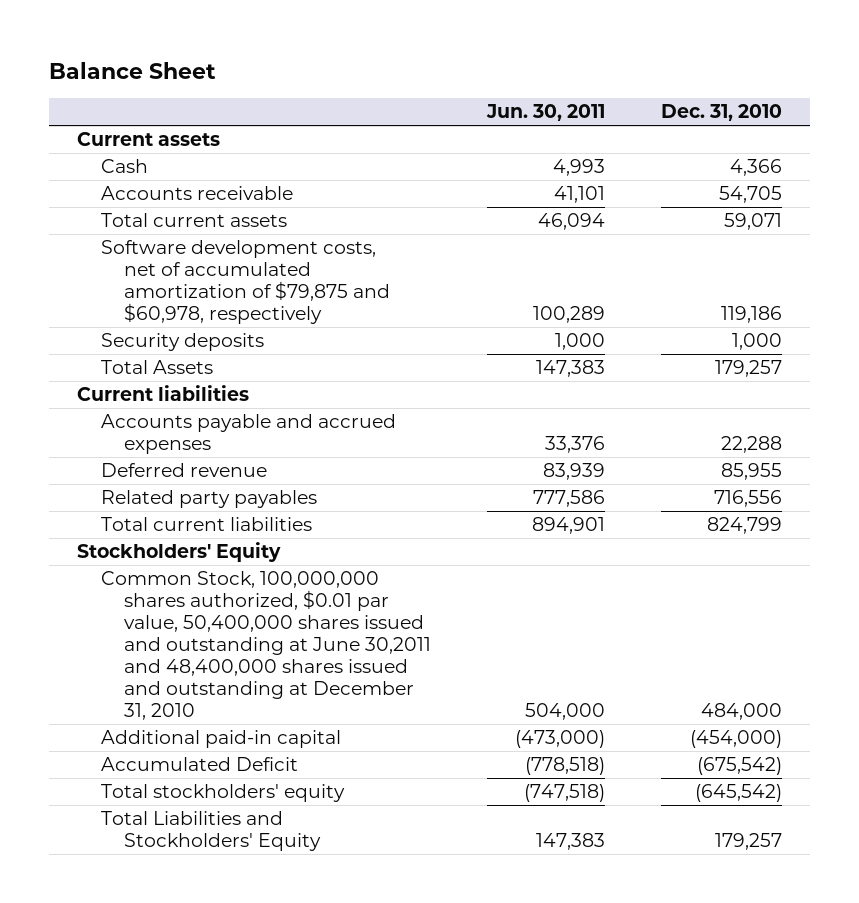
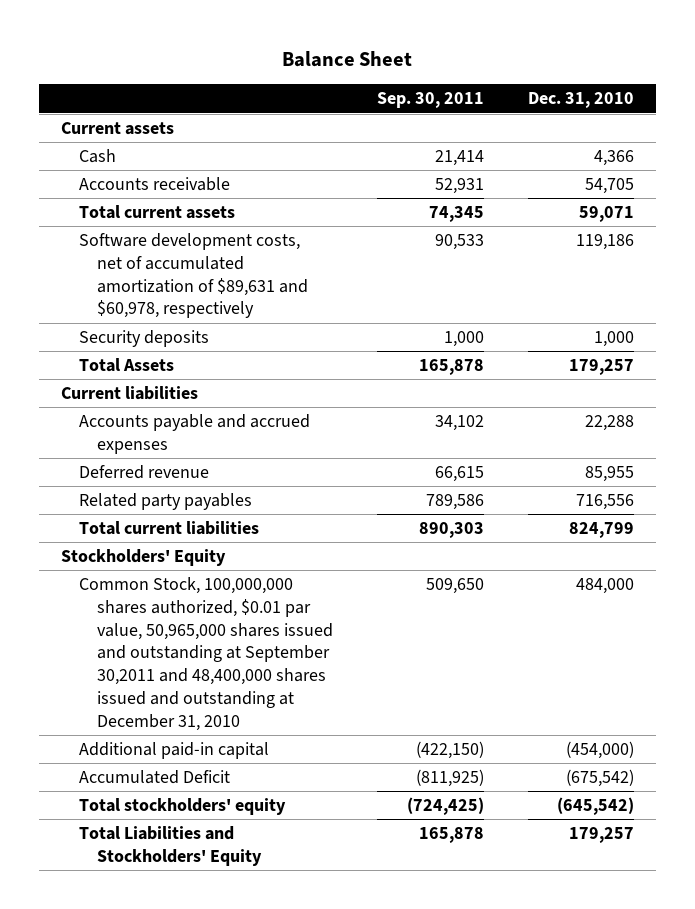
- | Jun. 30, 2011 | Dec. 31, 2010
+ | Sep. 30, 2011 | Dec. 31, 2010
- Software development costs, net of accumulated amortization of $79,875 and $60,978, respectively | 100,289 | 119,186
+ Software development costs, net of accumulated amortization of $89,631 and $60,978, respectively | 90,533 | 119,186
- Common Stock, 100,000,000 shares authorized, $0.01 par value, 50,400,000 shares issued and outstanding at June 30,2011 and 48,400,000 shares issued and outstanding at December 31, 2010 | 504,000 | 484,000
+ Common Stock, 100,000,000 shares authorized, $0.01 par value, 50,965,000 shares issued and outstanding at September 30,2011 and 48,400,000 shares issued and outstanding at December 31, 2010 | 509,650 | 484,000

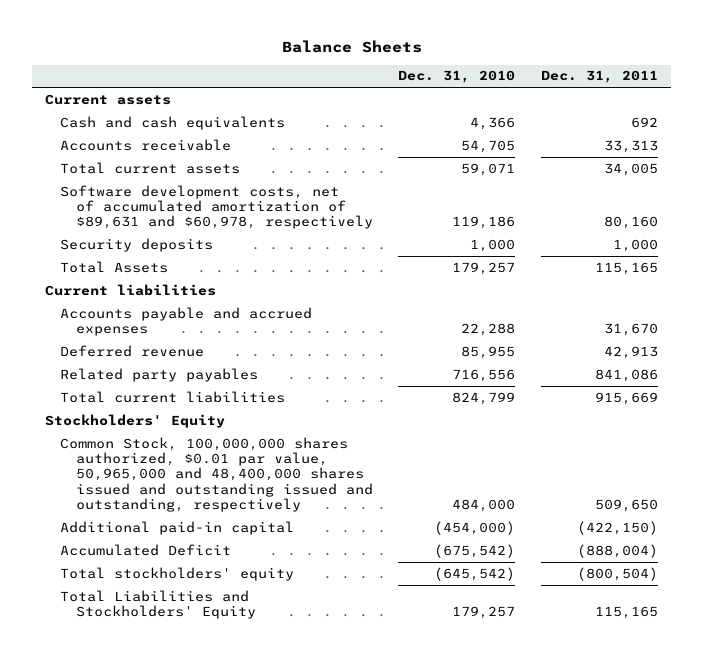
- Balance Sheet
+ Balance Sheets
- | Sep. 30, 2011 | Dec. 31, 2010
+ | Dec. 31, 2010 | Dec. 31, 2011
- Cash | 21,414 | 4,366
+ Cash and cash equivalents | 4,366 | 692
- Common Stock, 100,000,000 shares authorized, $0.01 par value, 50,965,000 shares issued and outstanding at September 30,2011 and 48,400,000 shares issued and outstanding at December 31, 2010 | 509,650 | 484,000
+ Common Stock, 100,000,000 shares authorized, $0.01 par value, 50,965,000 and 48,400,000 shares issued and outstanding issued and outstanding, respectively | 484,000 | 509,650

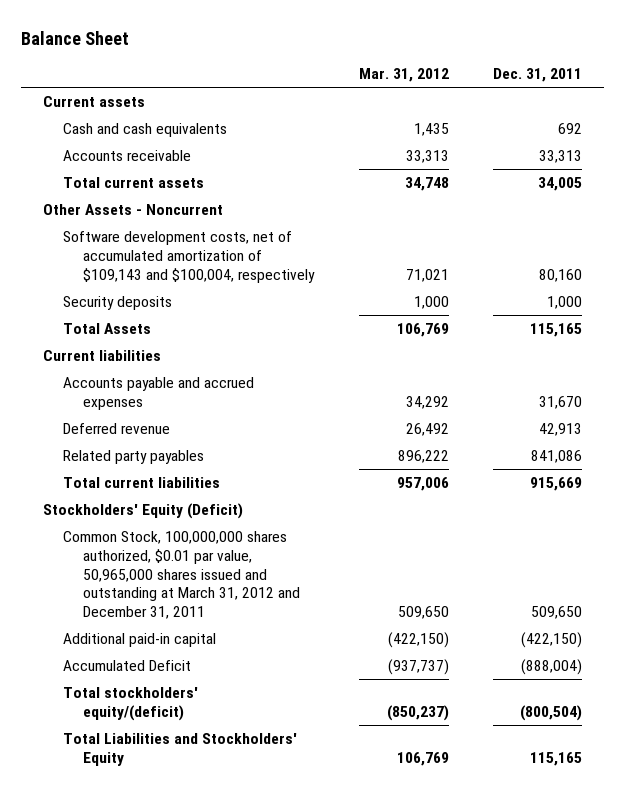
- Balance Sheets
+ Balance Sheet
- | Dec. 31, 2010 | Dec. 31, 2011
+ | Mar. 31, 2012 | Dec. 31, 2011
- Software development costs, net of accumulated amortization of $89,631 and $60,978, respectively | 119,186 | 80,160
+ Other Assets - Noncurrent
+ Software development costs, net of accumulated amortization of $109,143 and $100,004, respectively | 71,021 | 80,160
- Stockholders' Equity
- Common Stock, 100,000,000 shares authorized, $0.01 par value, 50,965,000 and 48,400,000 shares issued and outstanding issued and outstanding, respectively | 484,000 | 509,650
+ Stockholders' Equity (Deficit)
+ Common Stock, 100,000,000 shares authorized, $0.01 par value, 50,965,000 shares issued and outstanding at March 31, 2012 and December 31, 2011 | 509,650 | 509,650
- Total stockholders' equity | (645,542) | (800,504)
+ Total stockholders' equity/(deficit) | (850,237) | (800,504)

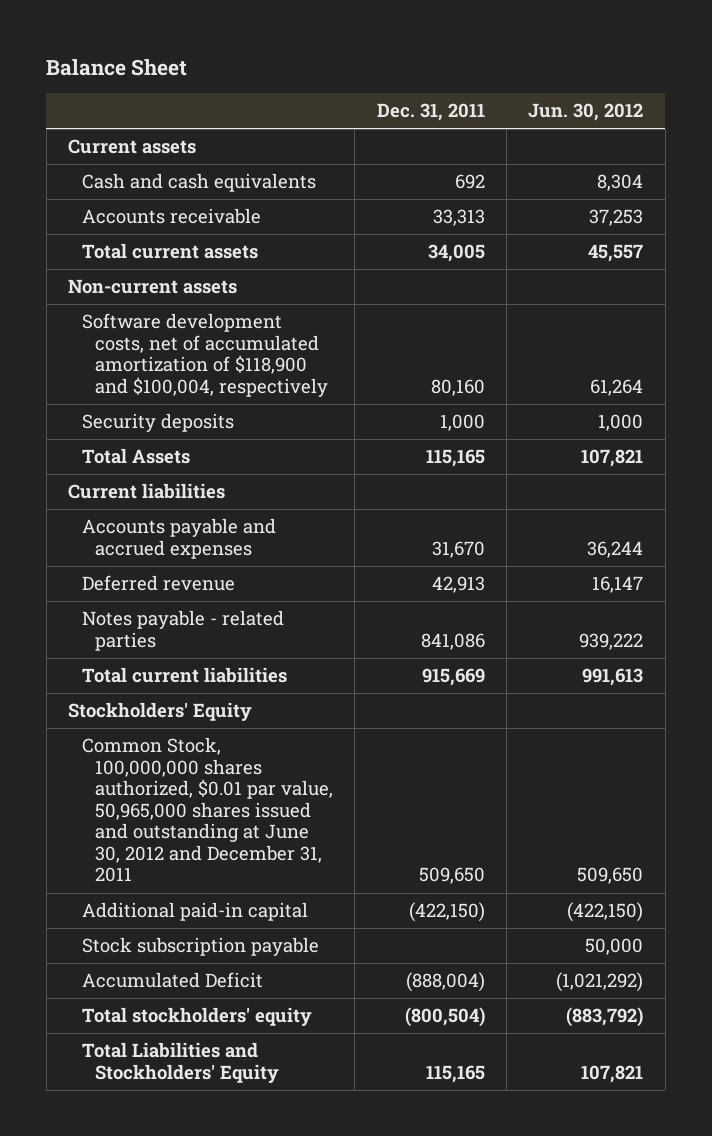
- | Mar. 31, 2012 | Dec. 31, 2011
+ | Dec. 31, 2011 | Jun. 30, 2012
- Other Assets - Noncurrent
- Software development costs, net of accumulated amortization of $109,143 and $100,004, respectively | 71,021 | 80,160
+ Non-current assets
+ Software development costs, net of accumulated amortization of $118,900 and $100,004, respectively | 80,160 | 61,264
- Related party payables | 896,222 | 841,086
+ Notes payable - related parties | 841,086 | 939,222
- Stockholders' Equity (Deficit)
- Common Stock, 100,000,000 shares authorized, $0.01 par value, 50,965,000 shares issued and outstanding at March 31, 2012 and December 31, 2011 | 509,650 | 509,650
+ Stockholders' Equity
+ Common Stock, 100,000,000 shares authorized, $0.01 par value, 50,965,000 shares issued and outstanding at June 30, 2012 and December 31, 2011 | 509,650 | 509,650
+ Stock subscription payable | | 50,000
- Total stockholders' equity/(deficit) | (850,237) | (800,504)
+ Total stockholders' equity | (800,504) | (883,792)

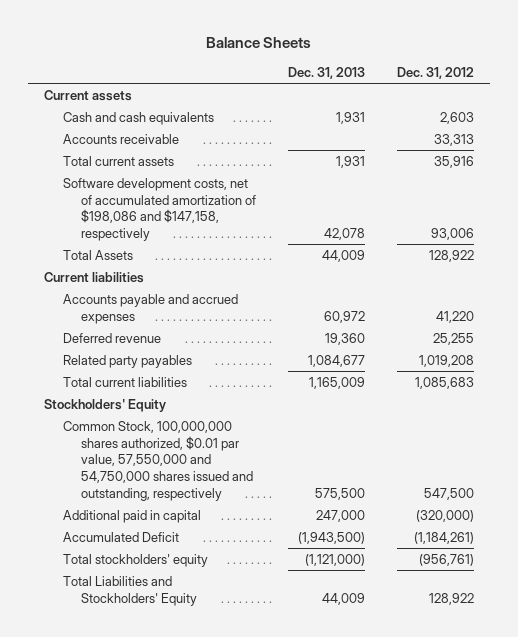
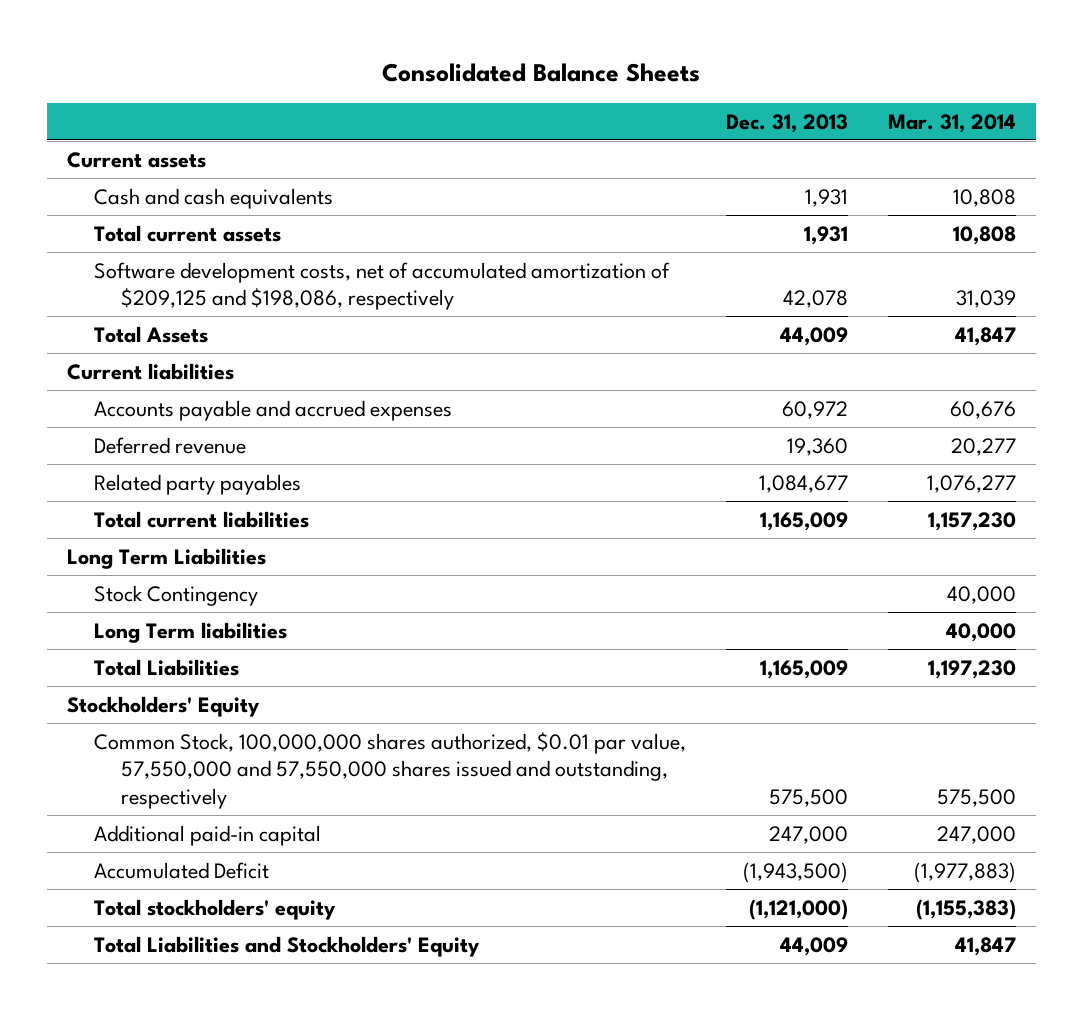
- Balance Sheets
+ Consolidated Balance Sheets
- | Dec. 31, 2013 | Dec. 31, 2012
+ | Dec. 31, 2013 | Mar. 31, 2014
- Accounts receivable | | 33,313
- Software development costs, net of accumulated amortization of $198,086 and $147,158, respectively | 42,078 | 93,006
+ Software development costs, net of accumulated amortization of $209,125 and $198,086, respectively | 42,078 | 31,039
+ Long Term Liabilities
+ Stock Contingency | | 40,000
+ Long Term liabilities | | 40,000
+ Total Liabilities | 1,165,009 | 1,197,230
- Common Stock, 100,000,000 shares authorized, $0.01 par value, 57,550,000 and 54,750,000 shares issued and outstanding, respectively | 575,500 | 547,500
- Additional paid in capital | 247,000 | (320,000)
+ Common Stock, 100,000,000 shares authorized, $0.01 par value, 57,550,000 and 57,550,000 shares issued and outstanding, respectively | 575,500 | 575,500
+ Additional paid-in capital | 247,000 | 247,000

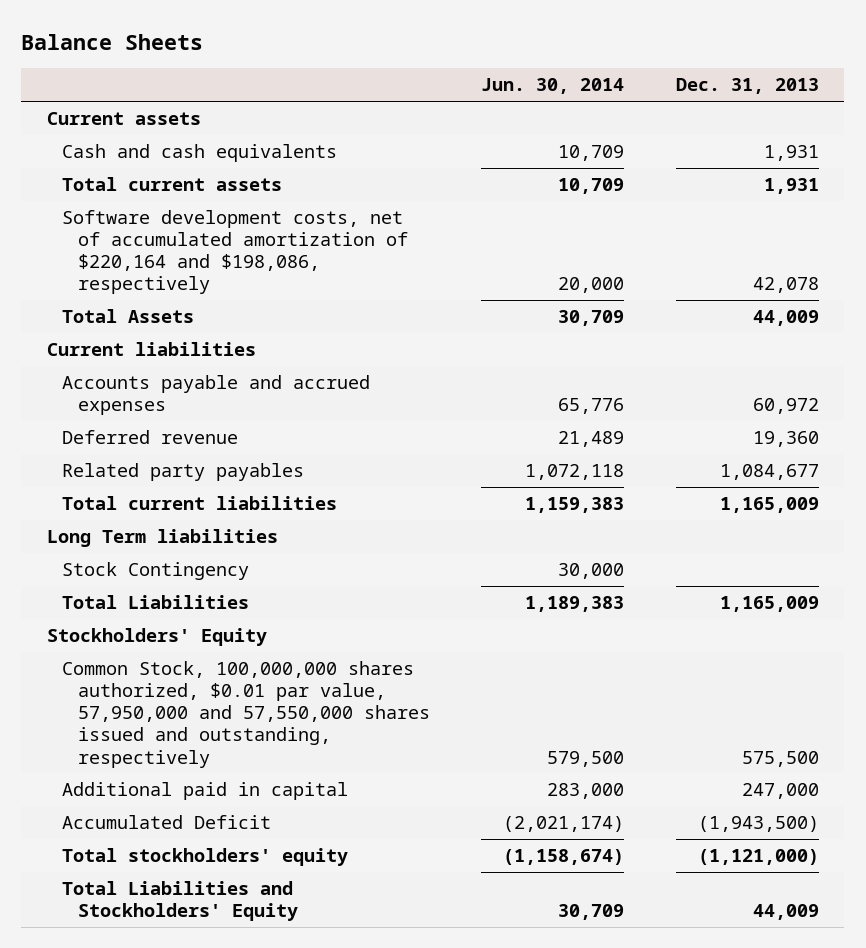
- Consolidated Balance Sheets
+ Balance Sheets
- | Dec. 31, 2013 | Mar. 31, 2014
+ | Jun. 30, 2014 | Dec. 31, 2013
- Software development costs, net of accumulated amortization of $209,125 and $198,086, respectively | 42,078 | 31,039
+ Software development costs, net of accumulated amortization of $220,164 and $198,086, respectively | 20,000 | 42,078
- Long Term Liabilities
moved down: Stock Contingency | 30,000 |
- Common Stock, 100,000,000 shares authorized, $0.01 par value, 57,550,000 and 57,550,000 shares issued and outstanding, respectively | 575,500 | 575,500
- Additional paid-in capital | 247,000 | 247,000
+ Common Stock, 100,000,000 shares authorized, $0.01 par value, 57,950,000 and 57,550,000 shares issued and outstanding, respectively | 579,500 | 575,500
+ Additional paid in capital | 283,000 | 247,000

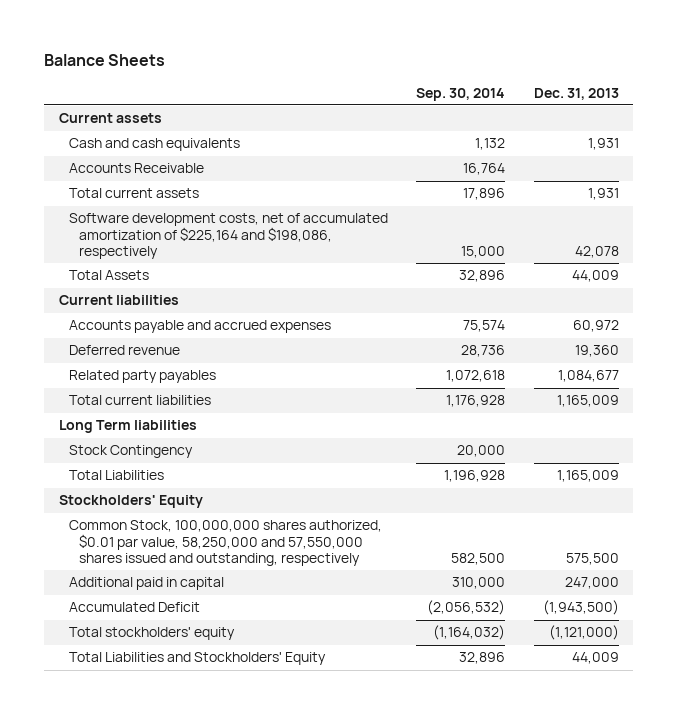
- | Jun. 30, 2014 | Dec. 31, 2013
+ | Sep. 30, 2014 | Dec. 31, 2013
+ Accounts Receivable | 16,764 |
- Software development costs, net of accumulated amortization of $220,164 and $198,086, respectively | 20,000 | 42,078
+ Software development costs, net of accumulated amortization of $225,164 and $198,086, respectively | 15,000 | 42,078
- Common Stock, 100,000,000 shares authorized, $0.01 par value, 57,950,000 and 57,550,000 shares issued and outstanding, respectively | 579,500 | 575,500
+ Common Stock, 100,000,000 shares authorized, $0.01 par value, 58,250,000 and 57,550,000 shares issued and outstanding, respectively | 582,500 | 575,500

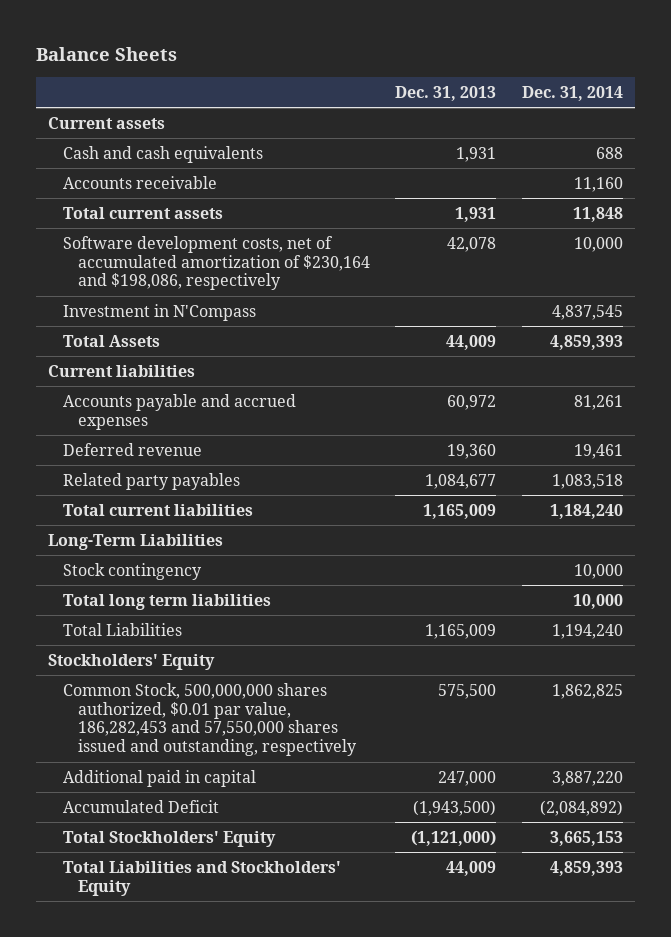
- | Sep. 30, 2014 | Dec. 31, 2013
+ | Dec. 31, 2013 | Dec. 31, 2014
- Accounts Receivable | 16,764 |
+ Accounts receivable | | 11,160
- Software development costs, net of accumulated amortization of $225,164 and $198,086, respectively | 15,000 | 42,078
+ Software development costs, net of accumulated amortization of $230,164 and $198,086, respectively | 42,078 | 10,000
+ Investment in N'Compass | | 4,837,545
- Long Term liabilities
- Stock Contingency | 20,000 |
+ Long-Term Liabilities
+ Stock contingency | | 10,000
+ Total long term liabilities | | 10,000
- Common Stock, 100,000,000 shares authorized, $0.01 par value, 58,250,000 and 57,550,000 shares issued and outstanding, respectively | 582,500 | 575,500
+ Common Stock, 500,000,000 shares authorized, $0.01 par value, 186,282,453 and 57,550,000 shares issued and outstanding, respectively | 575,500 | 1,862,825
- Total stockholders' equity | (1,164,032) | (1,121,000)
+ Total Stockholders' Equity | (1,121,000) | 3,665,153

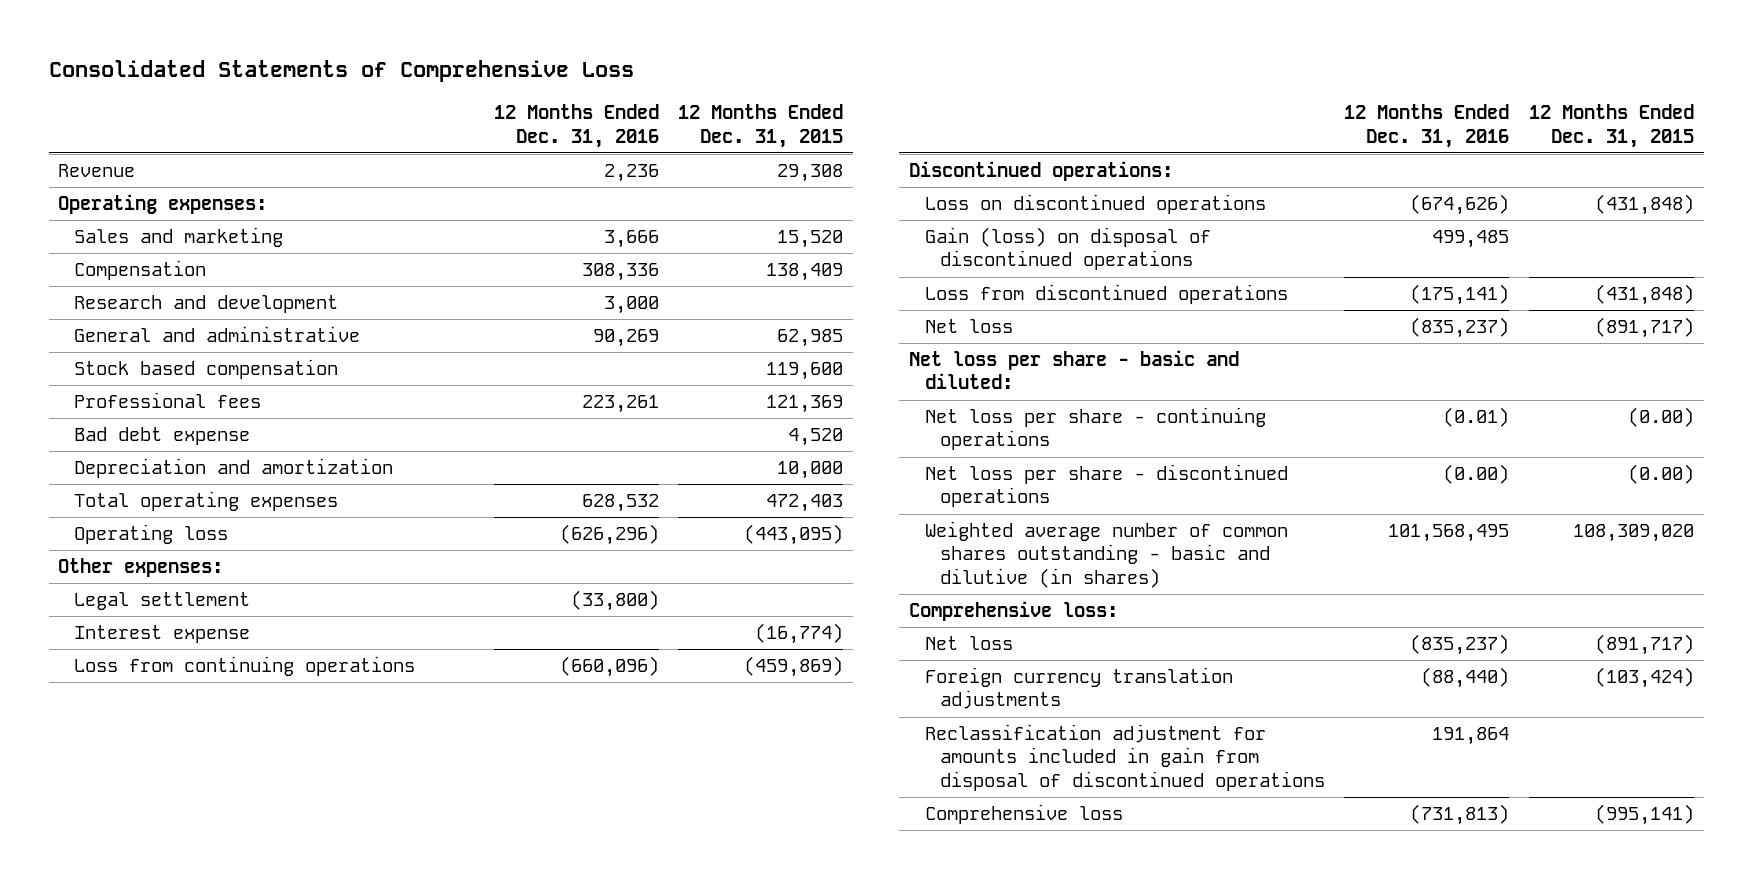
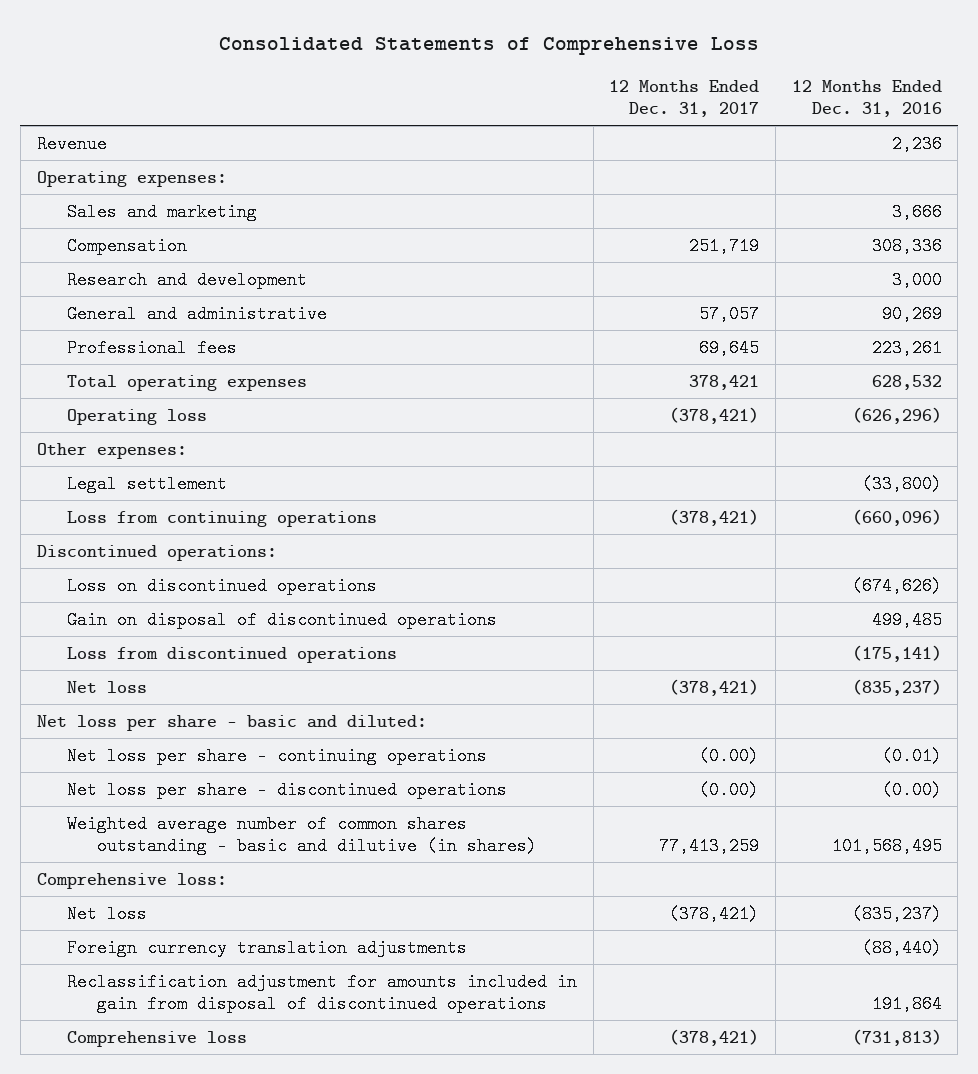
- | 12 Months Ended Dec. 31, 2016 | 12 Months Ended Dec. 31, 2015
+ | 12 Months Ended Dec. 31, 2017 | 12 Months Ended Dec. 31, 2016
- Stock based compensation | | 119,600
- Bad debt expense | | 4,520
- Depreciation and amortization | | 10,000
- Interest expense | | (16,774)
- Gain (loss) on disposal of discontinued operations | 499,485 |
+ Gain on disposal of discontinued operations | | 499,485

